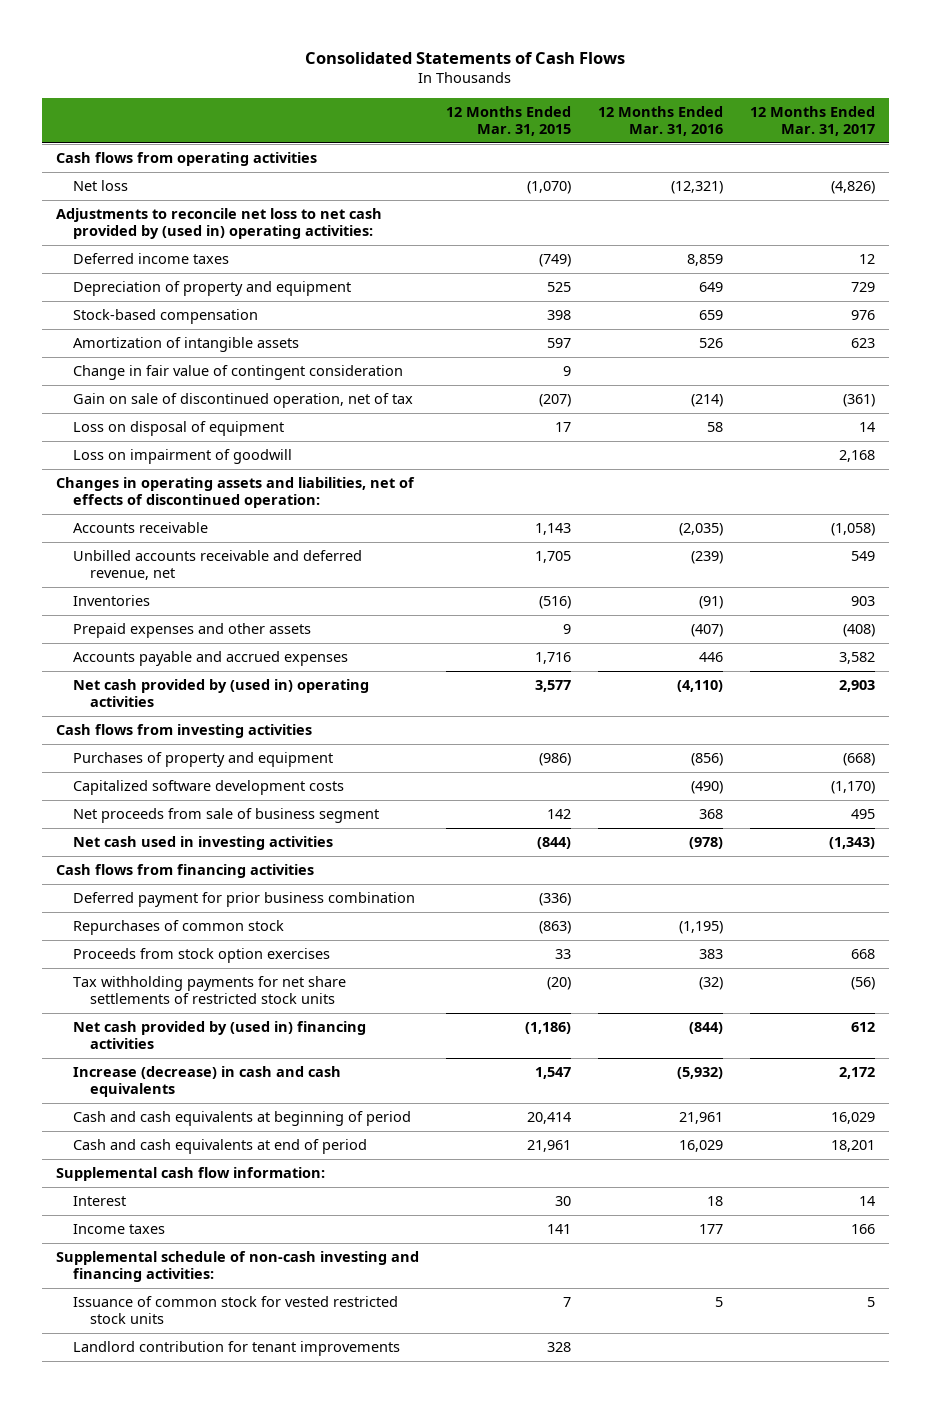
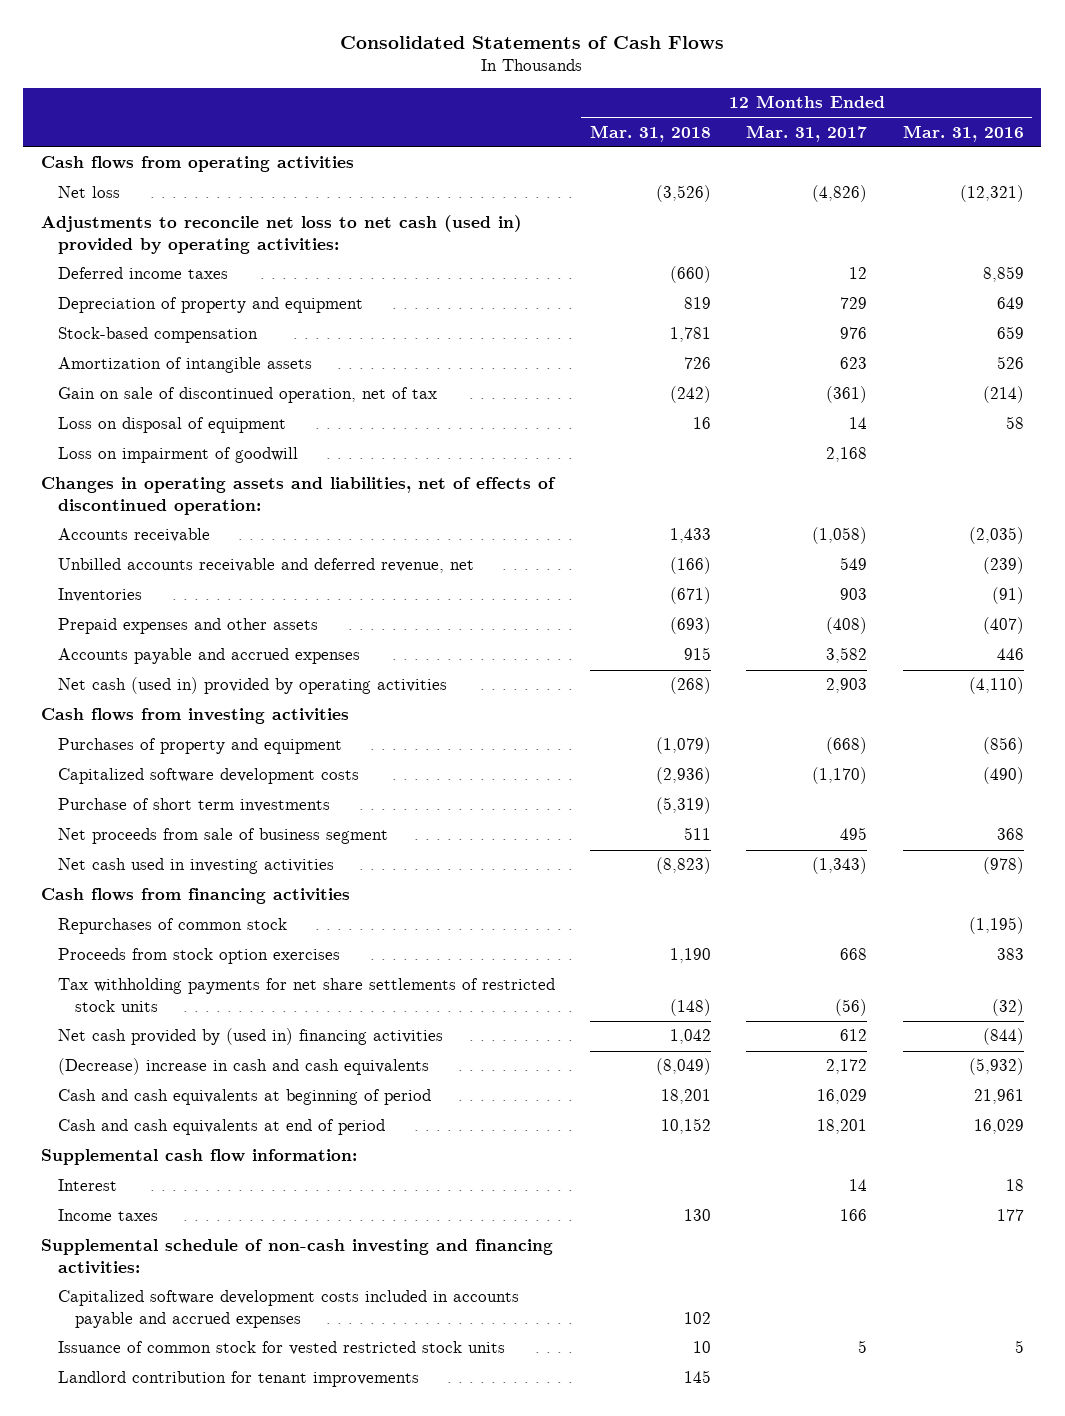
- | 12 Months Ended Mar. 31, 2015 | 12 Months Ended Mar. 31, 2016 | 12 Months Ended Mar. 31, 2017
+ | 12 Months Ended Mar. 31, 2018 | 12 Months Ended Mar. 31, 2017 | 12 Months Ended Mar. 31, 2016
- Adjustments to reconcile net loss to net cash provided by (used in) operating activities:
+ Adjustments to reconcile net loss to net cash (used in) provided by operating activities:
- Change in fair value of contingent consideration | 9 | |
- Net cash provided by (used in) operating activities | 3,577 | (4,110) | 2,903
+ Net cash (used in) provided by operating activities | (268) | 2,903 | (4,110)
+ Purchase of short term investments | (5,319) | |
- Deferred payment for prior business combination | (336) | |
- Increase (decrease) in cash and cash equivalents | 1,547 | (5,932) | 2,172
+ (Decrease) increase in cash and cash equivalents | (8,049) | 2,172 | (5,932)
+ Capitalized software development costs included in accounts payable and accrued expenses | 102 | |

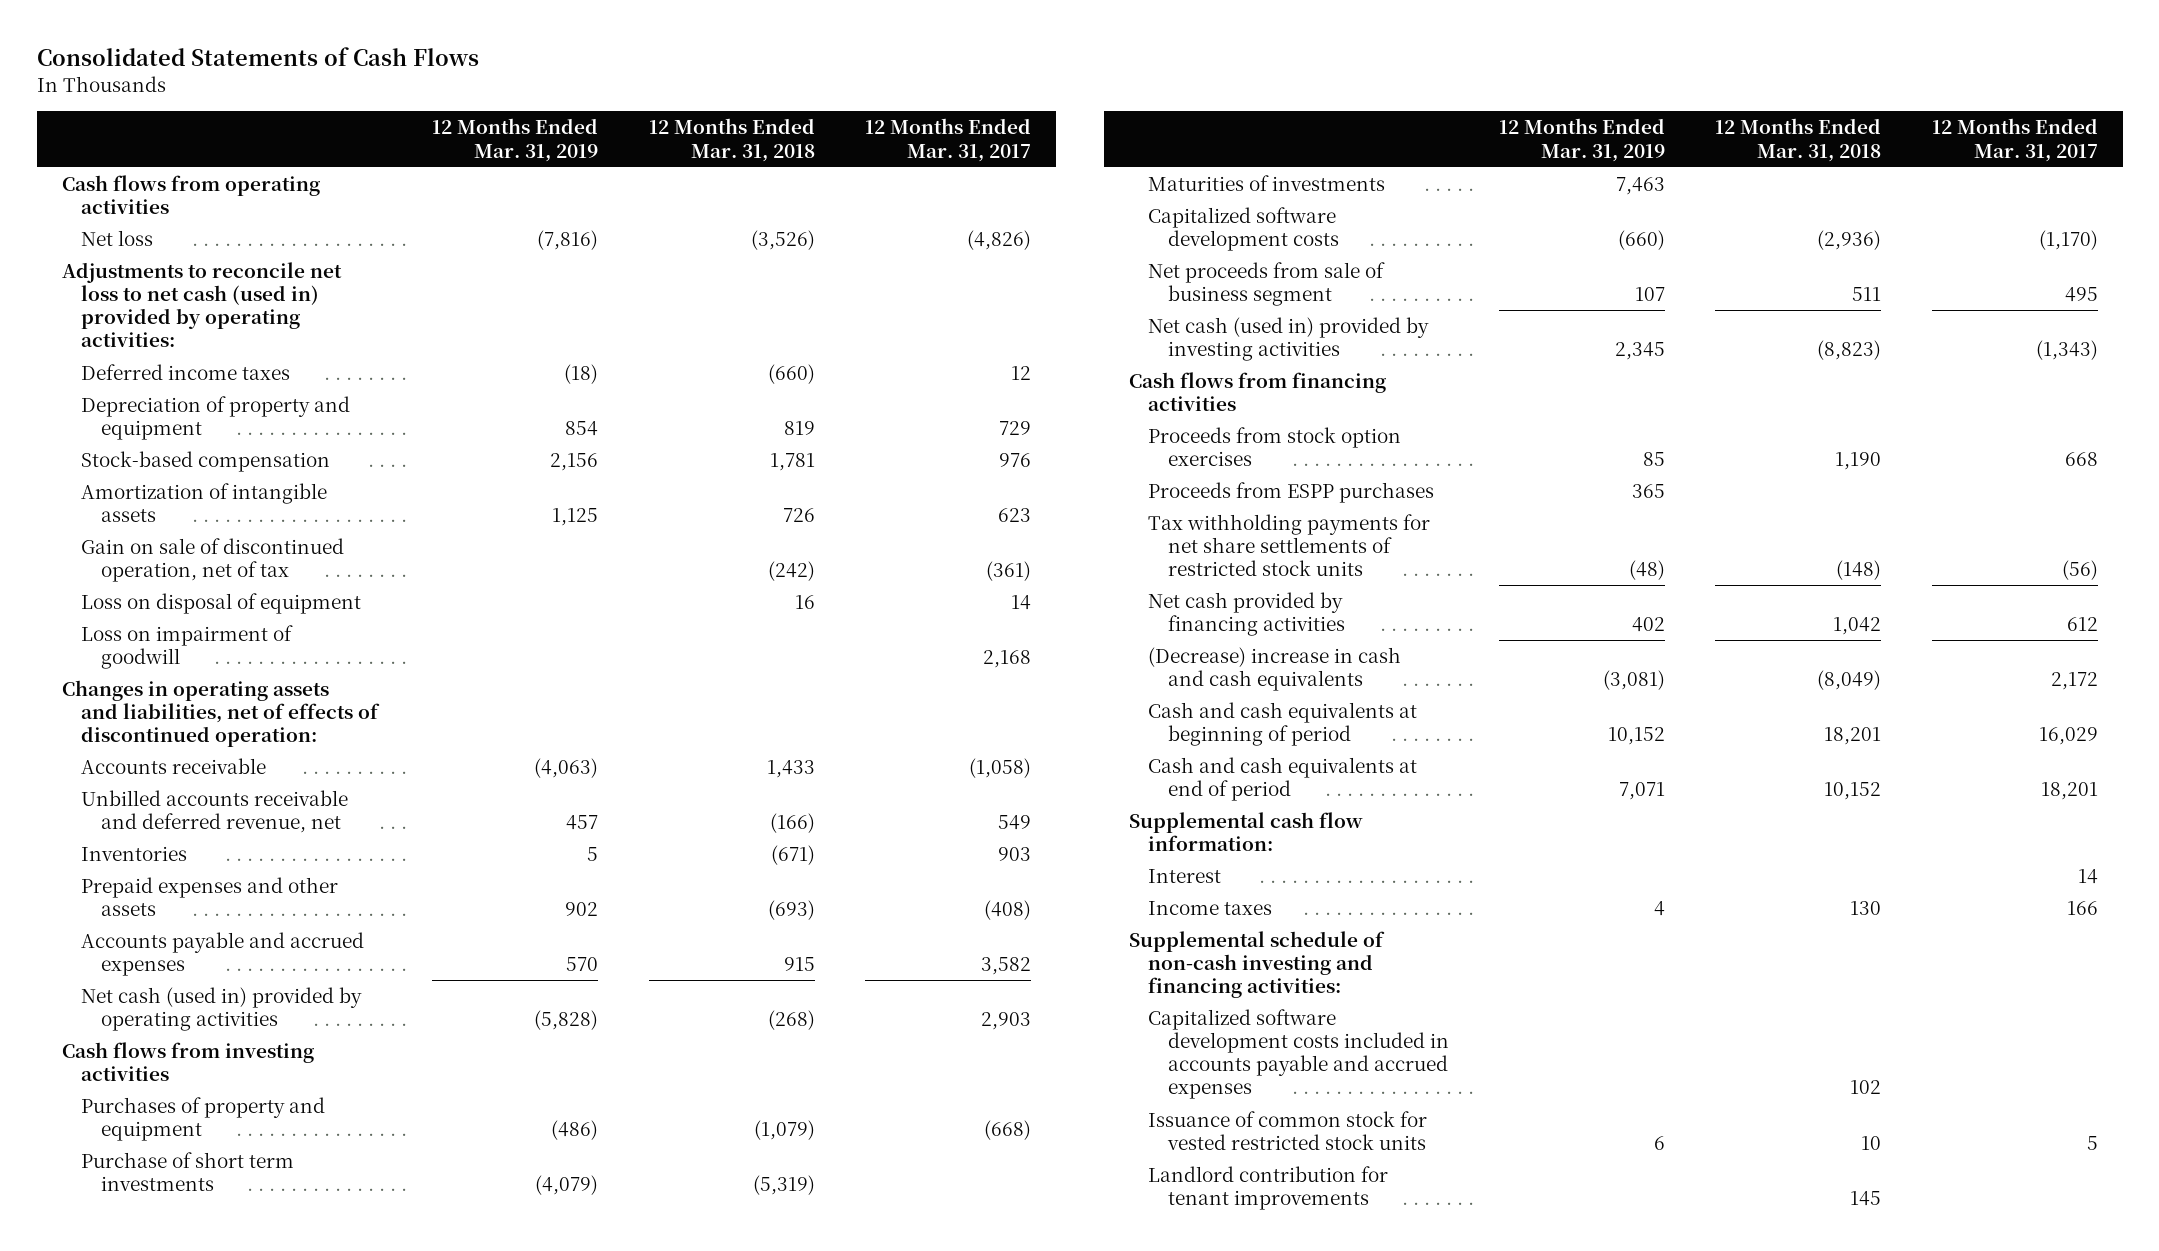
- | 12 Months Ended Mar. 31, 2018 | 12 Months Ended Mar. 31, 2017 | 12 Months Ended Mar. 31, 2016
+ | 12 Months Ended Mar. 31, 2019 | 12 Months Ended Mar. 31, 2018 | 12 Months Ended Mar. 31, 2017
+ Maturities of investments | 7,463 | |
moved down: Capitalized software development costs | (660) | (2,936) | (1,170)
- Net cash used in investing activities | (8,823) | (1,343) | (978)
+ Net cash (used in) provided by investing activities | 2,345 | (8,823) | (1,343)
- Repurchases of common stock | | | (1,195)
+ Proceeds from ESPP purchases | 365 | |
- Net cash provided by (used in) financing activities | 1,042 | 612 | (844)
+ Net cash provided by financing activities | 402 | 1,042 | 612

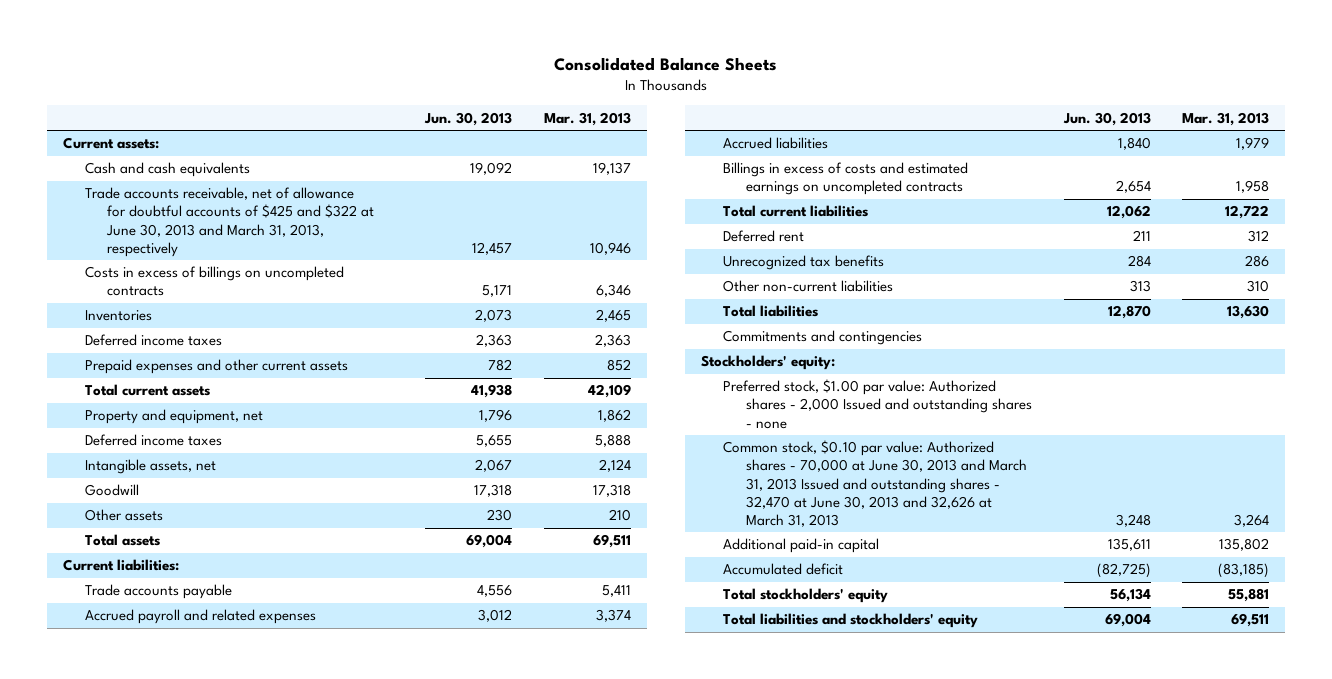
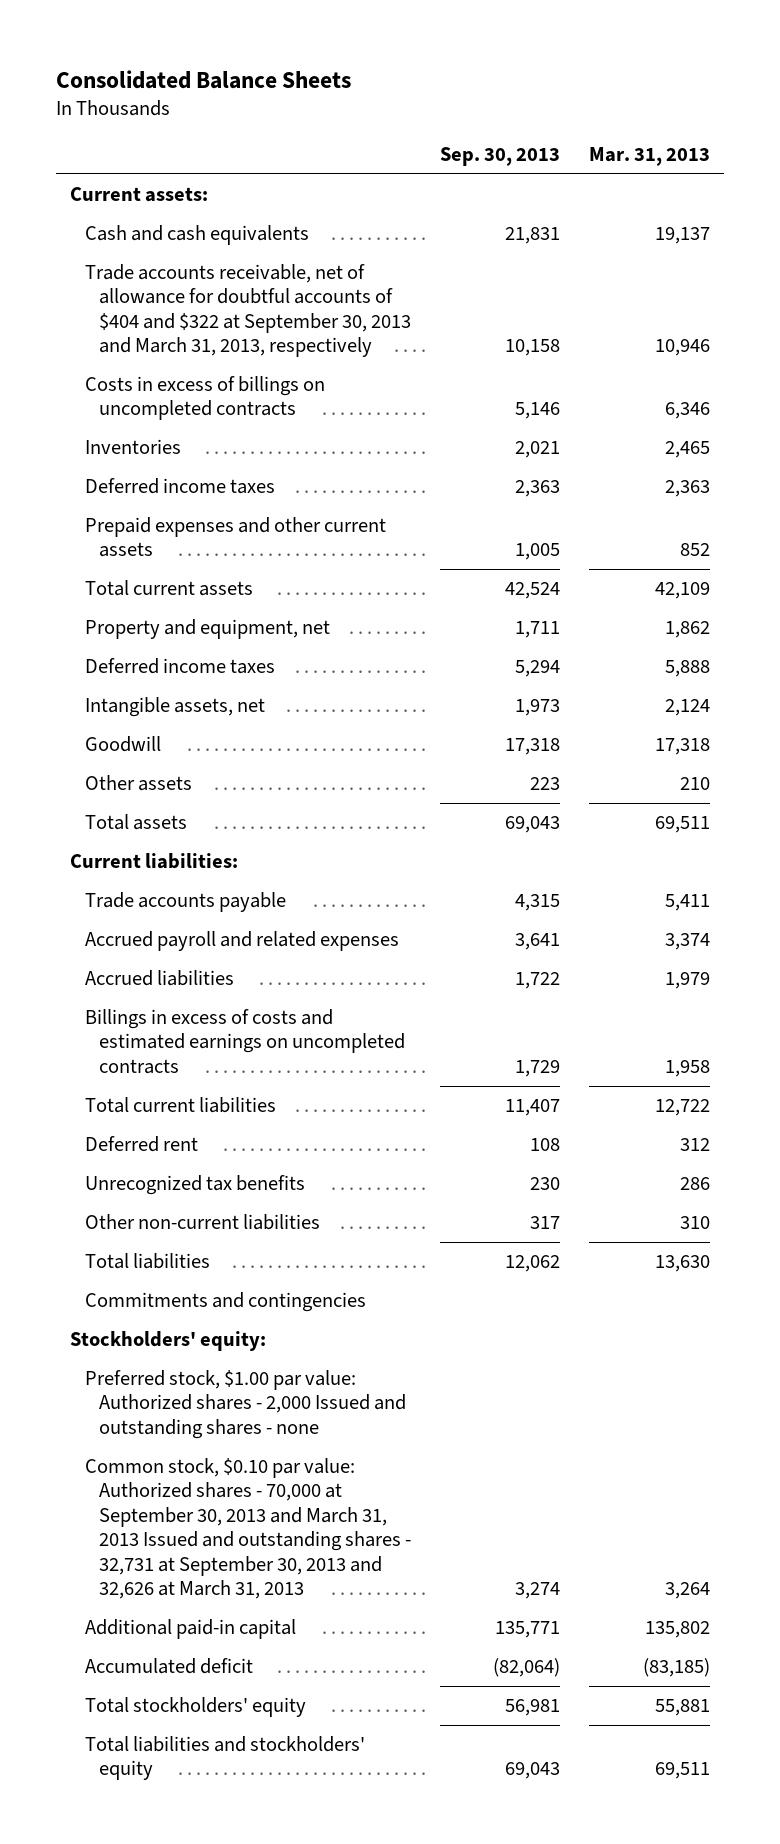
- | Jun. 30, 2013 | Mar. 31, 2013
+ | Sep. 30, 2013 | Mar. 31, 2013
- Trade accounts receivable, net of allowance for doubtful accounts of $425 and $322 at June 30, 2013 and March 31, 2013, respectively | 12,457 | 10,946
+ Trade accounts receivable, net of allowance for doubtful accounts of $404 and $322 at September 30, 2013 and March 31, 2013, respectively | 10,158 | 10,946
- Common stock, $0.10 par value: Authorized shares - 70,000 at June 30, 2013 and March 31, 2013 Issued and outstanding shares - 32,470 at June 30, 2013 and 32,626 at March 31, 2013 | 3,248 | 3,264
+ Common stock, $0.10 par value: Authorized shares - 70,000 at September 30, 2013 and March 31, 2013 Issued and outstanding shares - 32,731 at September 30, 2013 and 32,626 at March 31, 2013 | 3,274 | 3,264

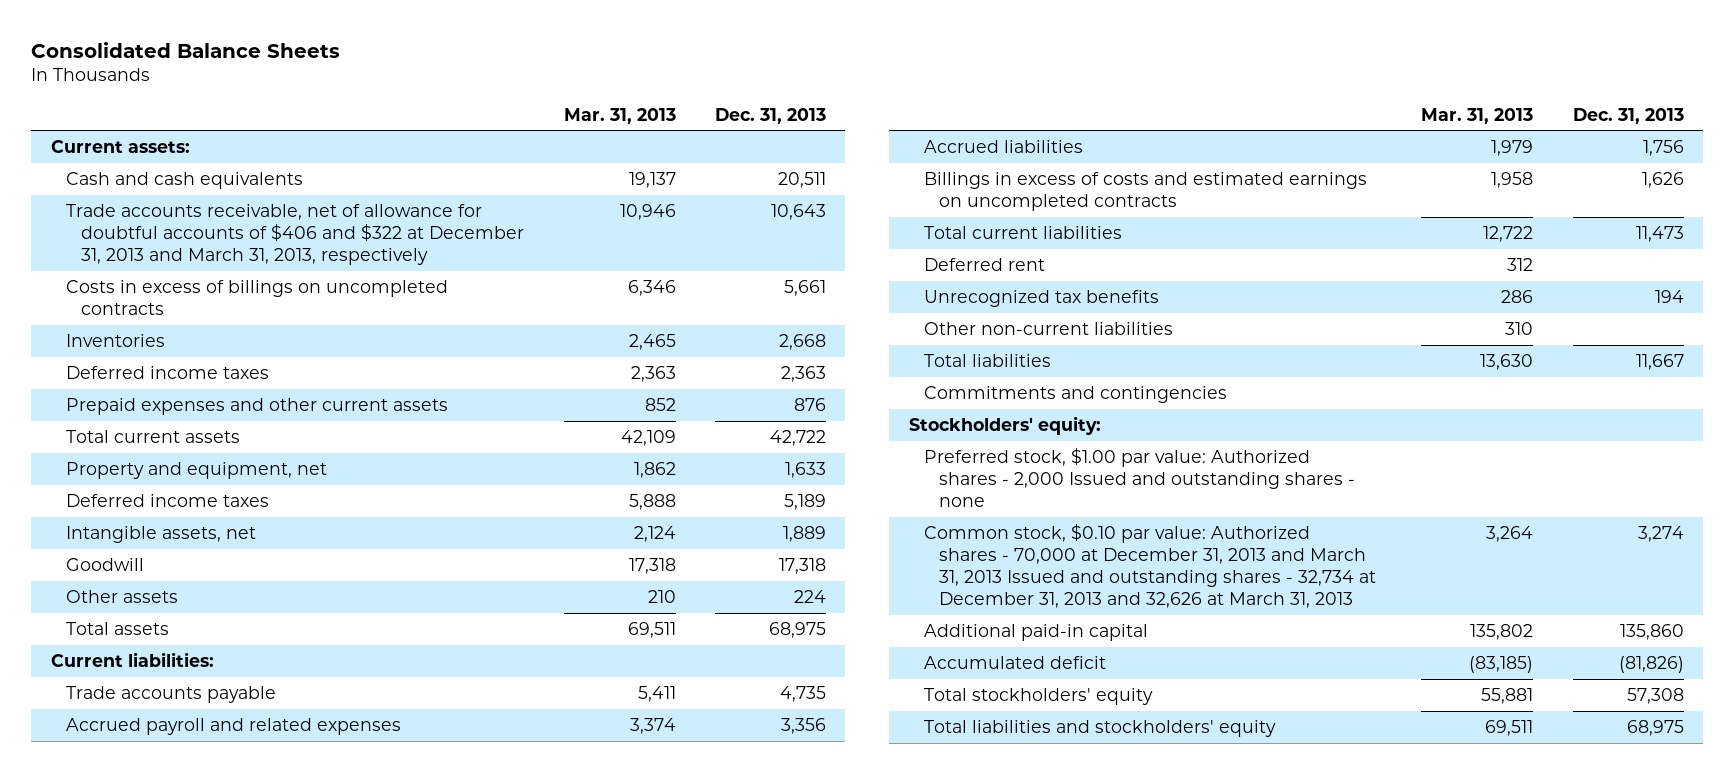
- | Sep. 30, 2013 | Mar. 31, 2013
+ | Mar. 31, 2013 | Dec. 31, 2013
- Trade accounts receivable, net of allowance for doubtful accounts of $404 and $322 at September 30, 2013 and March 31, 2013, respectively | 10,158 | 10,946
+ Trade accounts receivable, net of allowance for doubtful accounts of $406 and $322 at December 31, 2013 and March 31, 2013, respectively | 10,946 | 10,643
- Common stock, $0.10 par value: Authorized shares - 70,000 at September 30, 2013 and March 31, 2013 Issued and outstanding shares - 32,731 at September 30, 2013 and 32,626 at March 31, 2013 | 3,274 | 3,264
+ Common stock, $0.10 par value: Authorized shares - 70,000 at December 31, 2013 and March 31, 2013 Issued and outstanding shares - 32,734 at December 31, 2013 and 32,626 at March 31, 2013 | 3,264 | 3,274

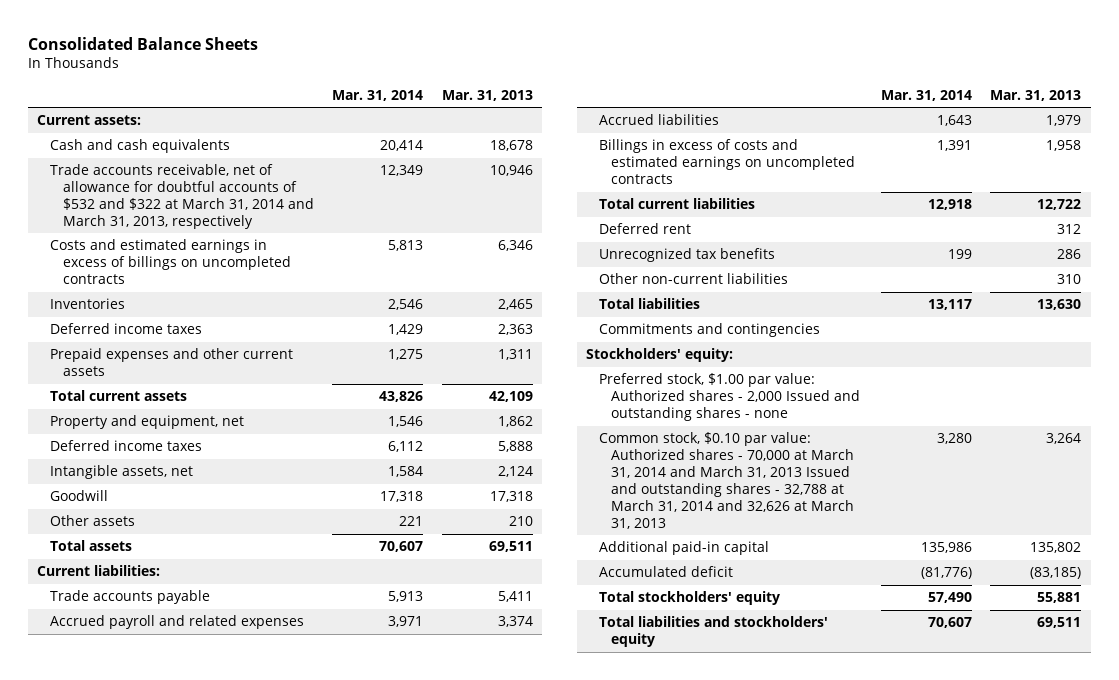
- | Mar. 31, 2013 | Dec. 31, 2013
+ | Mar. 31, 2014 | Mar. 31, 2013
- Cash and cash equivalents | 19,137 | 20,511
- Trade accounts receivable, net of allowance for doubtful accounts of $406 and $322 at December 31, 2013 and March 31, 2013, respectively | 10,946 | 10,643
- Costs in excess of billings on uncompleted contracts | 6,346 | 5,661
+ Cash and cash equivalents | 20,414 | 18,678
+ Trade accounts receivable, net of allowance for doubtful accounts of $532 and $322 at March 31, 2014 and March 31, 2013, respectively | 12,349 | 10,946
+ Costs and estimated earnings in excess of billings on uncompleted contracts | 5,813 | 6,346
- Prepaid expenses and other current assets | 852 | 876
+ Prepaid expenses and other current assets | 1,275 | 1,311
- Common stock, $0.10 par value: Authorized shares - 70,000 at December 31, 2013 and March 31, 2013 Issued and outstanding shares - 32,734 at December 31, 2013 and 32,626 at March 31, 2013 | 3,264 | 3,274
+ Common stock, $0.10 par value: Authorized shares - 70,000 at March 31, 2014 and March 31, 2013 Issued and outstanding shares - 32,788 at March 31, 2014 and 32,626 at March 31, 2013 | 3,280 | 3,264

